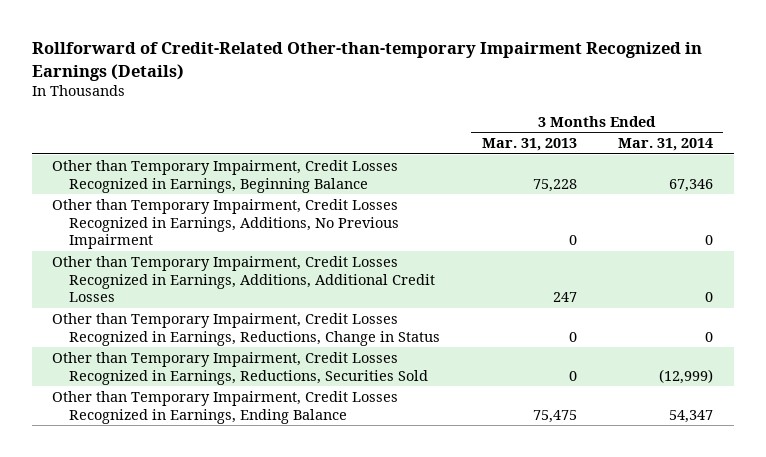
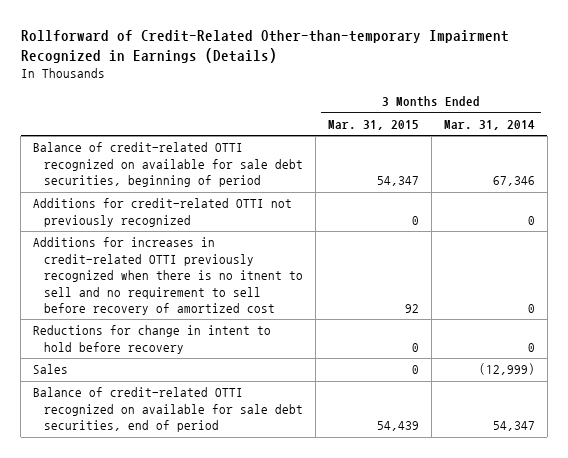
- | 3 Months Ended Mar. 31, 2013 | 3 Months Ended Mar. 31, 2014
+ | 3 Months Ended Mar. 31, 2015 | 3 Months Ended Mar. 31, 2014
- Other than Temporary Impairment, Credit Losses Recognized in Earnings, Beginning Balance | 75,228 | 67,346
- Other than Temporary Impairment, Credit Losses Recognized in Earnings, Additions, No Previous Impairment | 0 | 0
- Other than Temporary Impairment, Credit Losses Recognized in Earnings, Additions, Additional Credit Losses | 247 | 0
- Other than Temporary Impairment, Credit Losses Recognized in Earnings, Reductions, Change in Status | 0 | 0
- Other than Temporary Impairment, Credit Losses Recognized in Earnings, Reductions, Securities Sold | 0 | (12,999)
- Other than Temporary Impairment, Credit Losses Recognized in Earnings, Ending Balance | 75,475 | 54,347
+ Balance of credit-related OTTI recognized on available for sale debt securities, beginning of period | 54,347 | 67,346
+ Additions for credit-related OTTI not previously recognized | 0 | 0
+ Additions for increases in credit-related OTTI previously recognized when there is no itnent to sell and no requirement to sell before recovery of amortized cost | 92 | 0
+ Reductions for change in intent to hold before recovery | 0 | 0
+ Sales | 0 | (12,999)
+ Balance of credit-related OTTI recognized on available for sale debt securities, end of period | 54,439 | 54,347

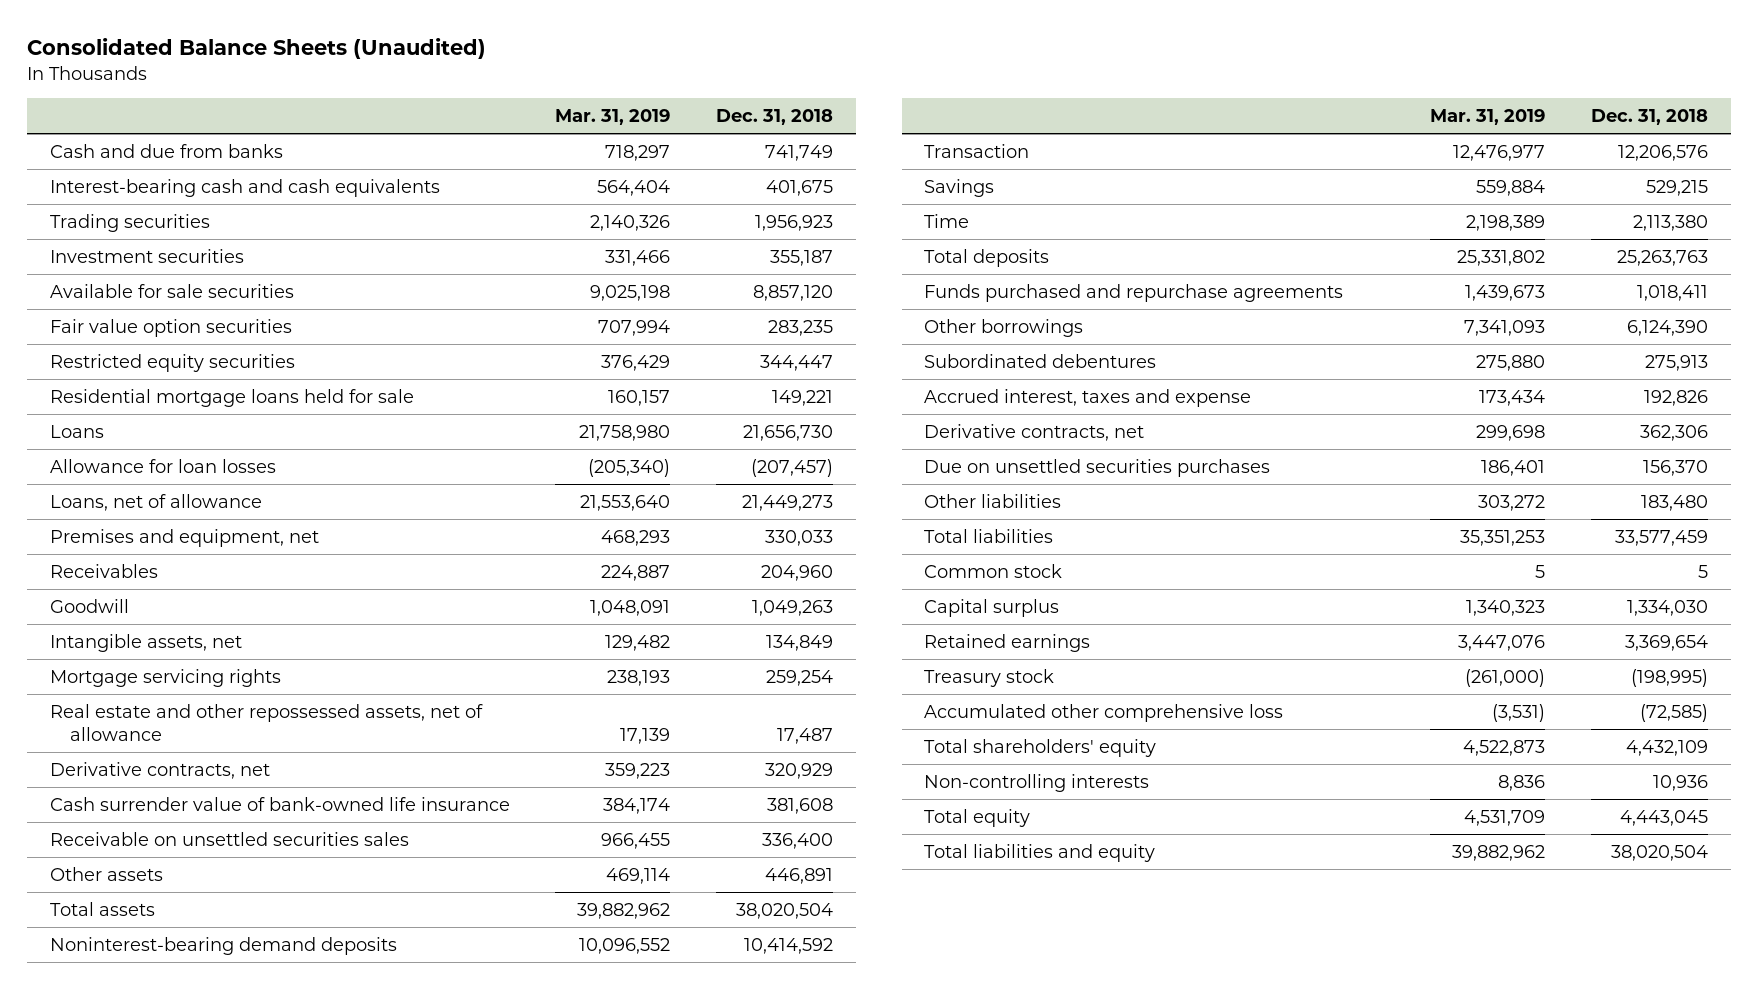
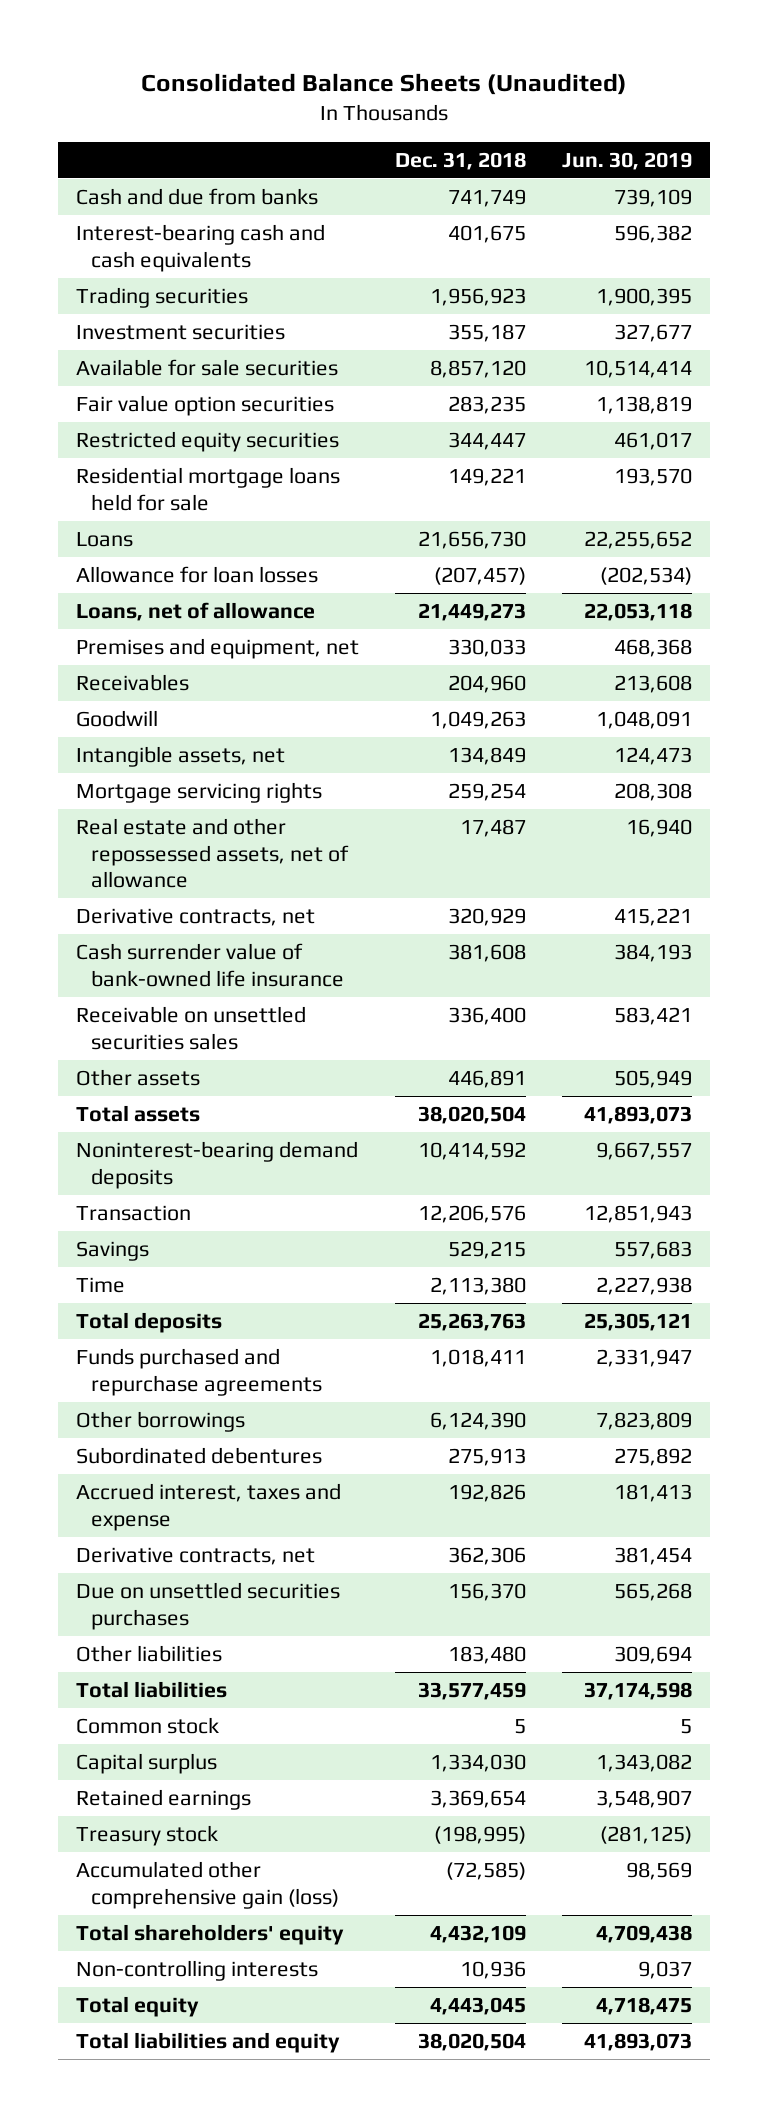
- | Mar. 31, 2019 | Dec. 31, 2018
+ | Dec. 31, 2018 | Jun. 30, 2019
- Accumulated other comprehensive loss | (3,531) | (72,585)
+ Accumulated other comprehensive gain (loss) | (72,585) | 98,569

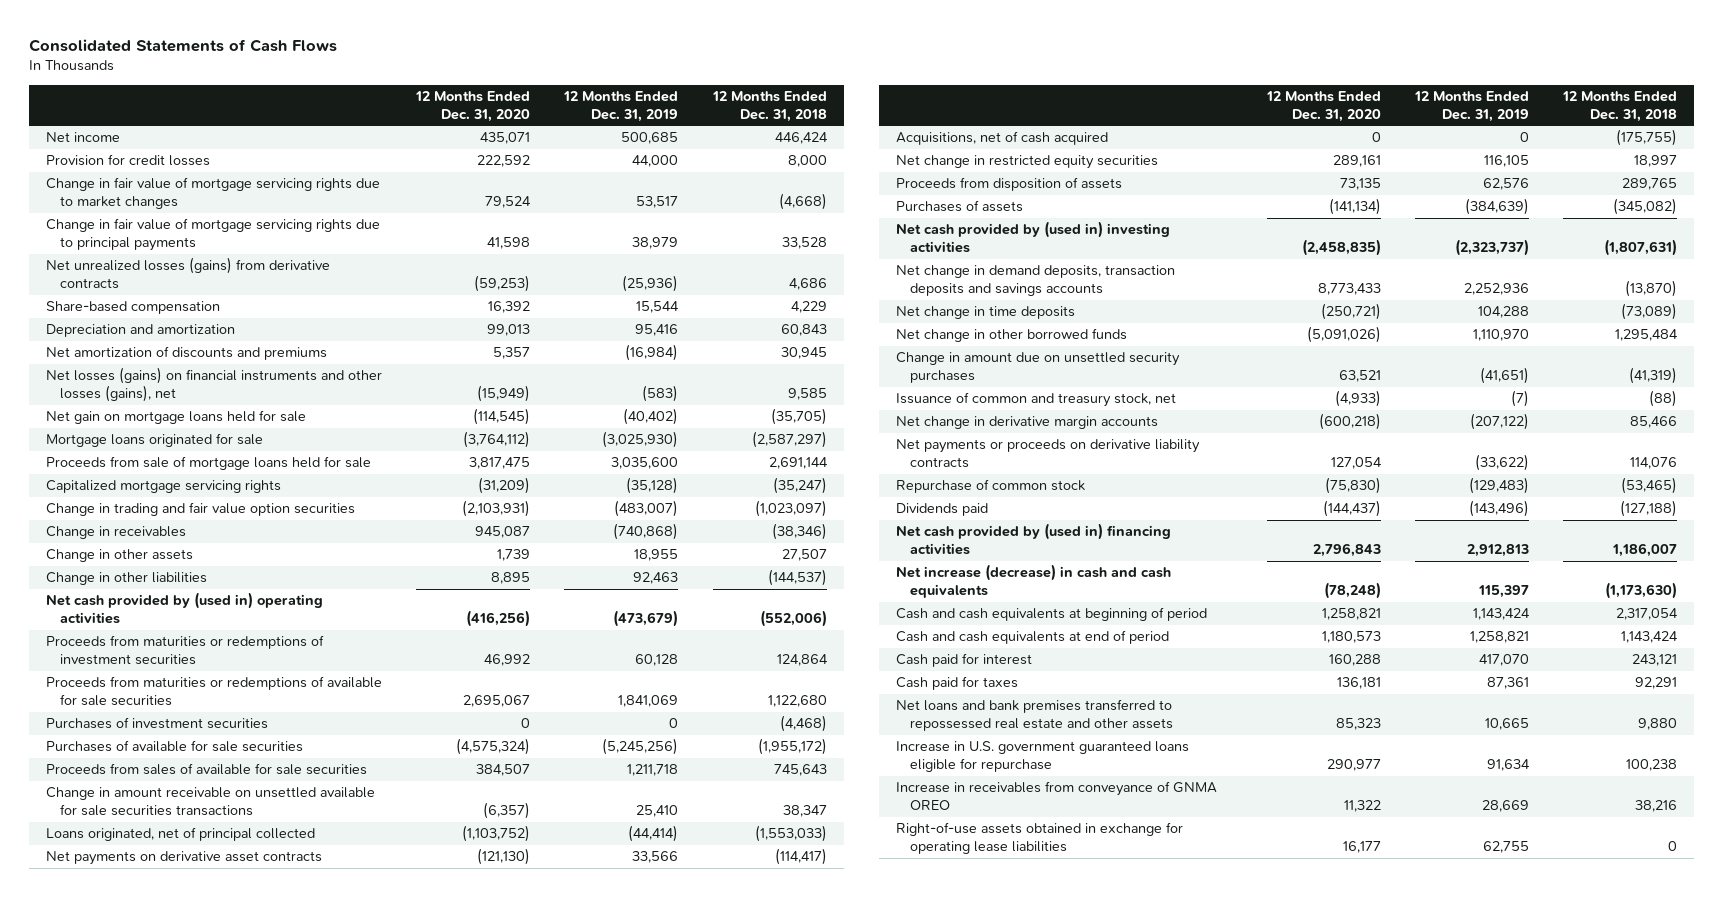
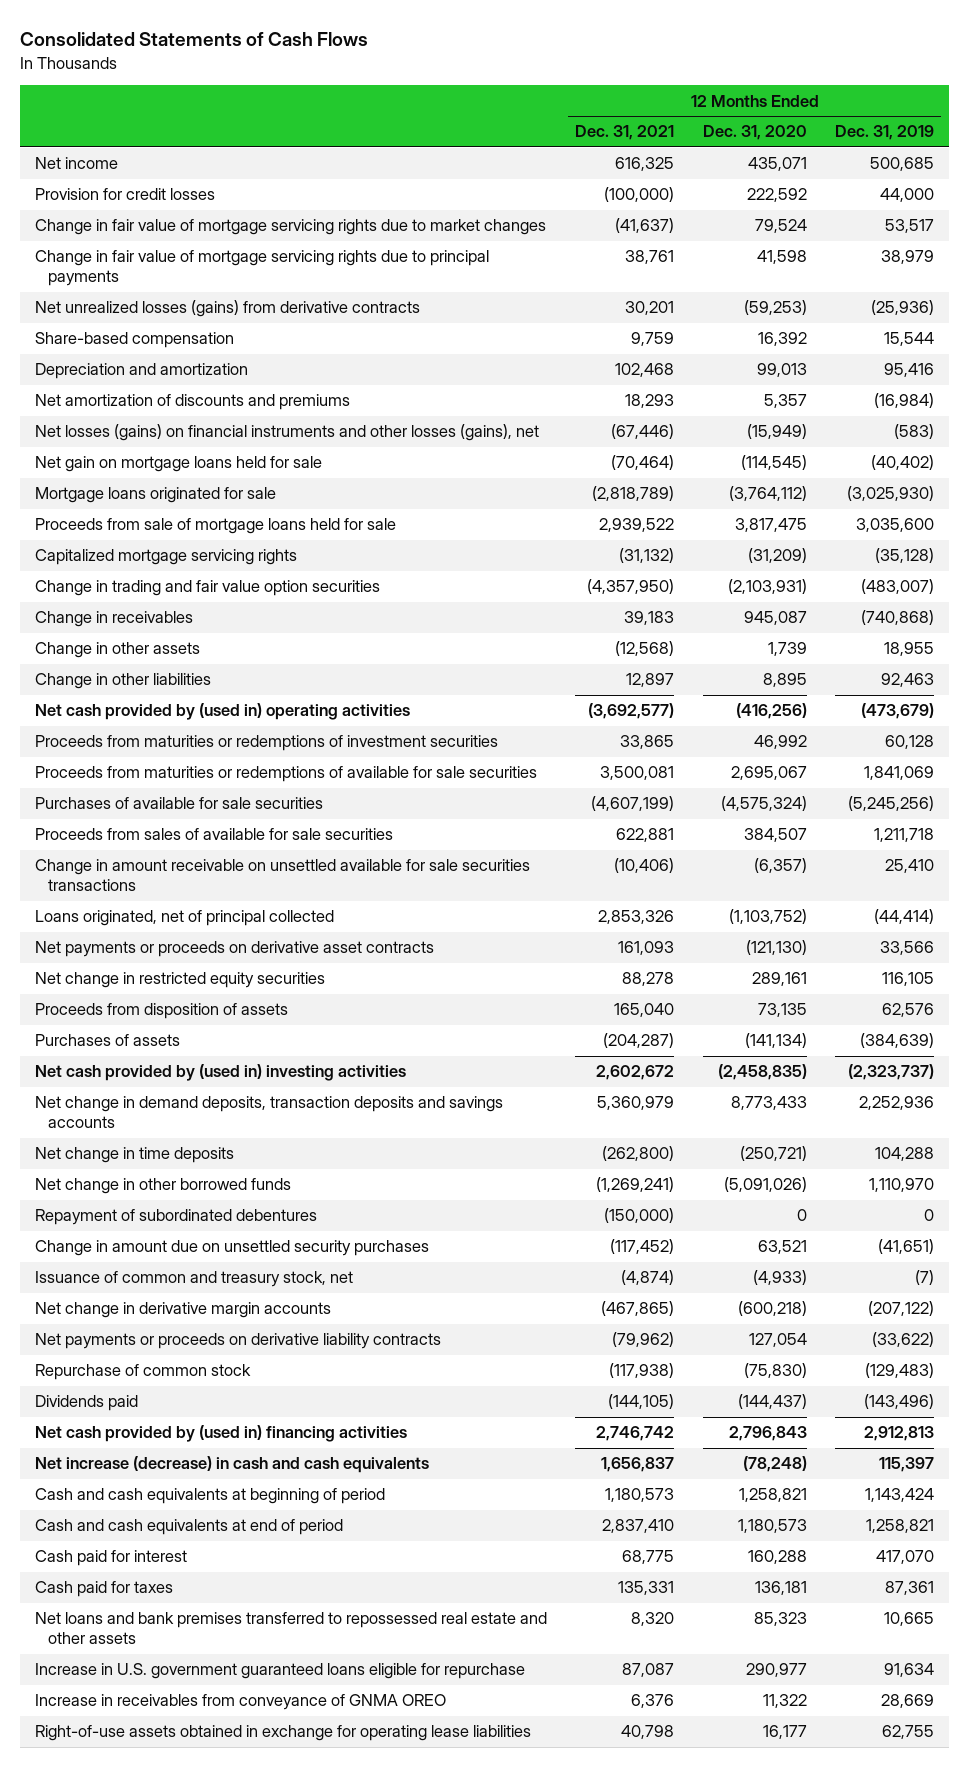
- | 12 Months Ended Dec. 31, 2020 | 12 Months Ended Dec. 31, 2019 | 12 Months Ended Dec. 31, 2018
+ | 12 Months Ended Dec. 31, 2021 | 12 Months Ended Dec. 31, 2020 | 12 Months Ended Dec. 31, 2019
- Purchases of investment securities | 0 | 0 | (4,468)
- Net payments on derivative asset contracts | (121,130) | 33,566 | (114,417)
- Acquisitions, net of cash acquired | 0 | 0 | (175,755)
+ Net payments or proceeds on derivative asset contracts | 161,093 | (121,130) | 33,566
+ Repayment of subordinated debentures | (150,000) | 0 | 0

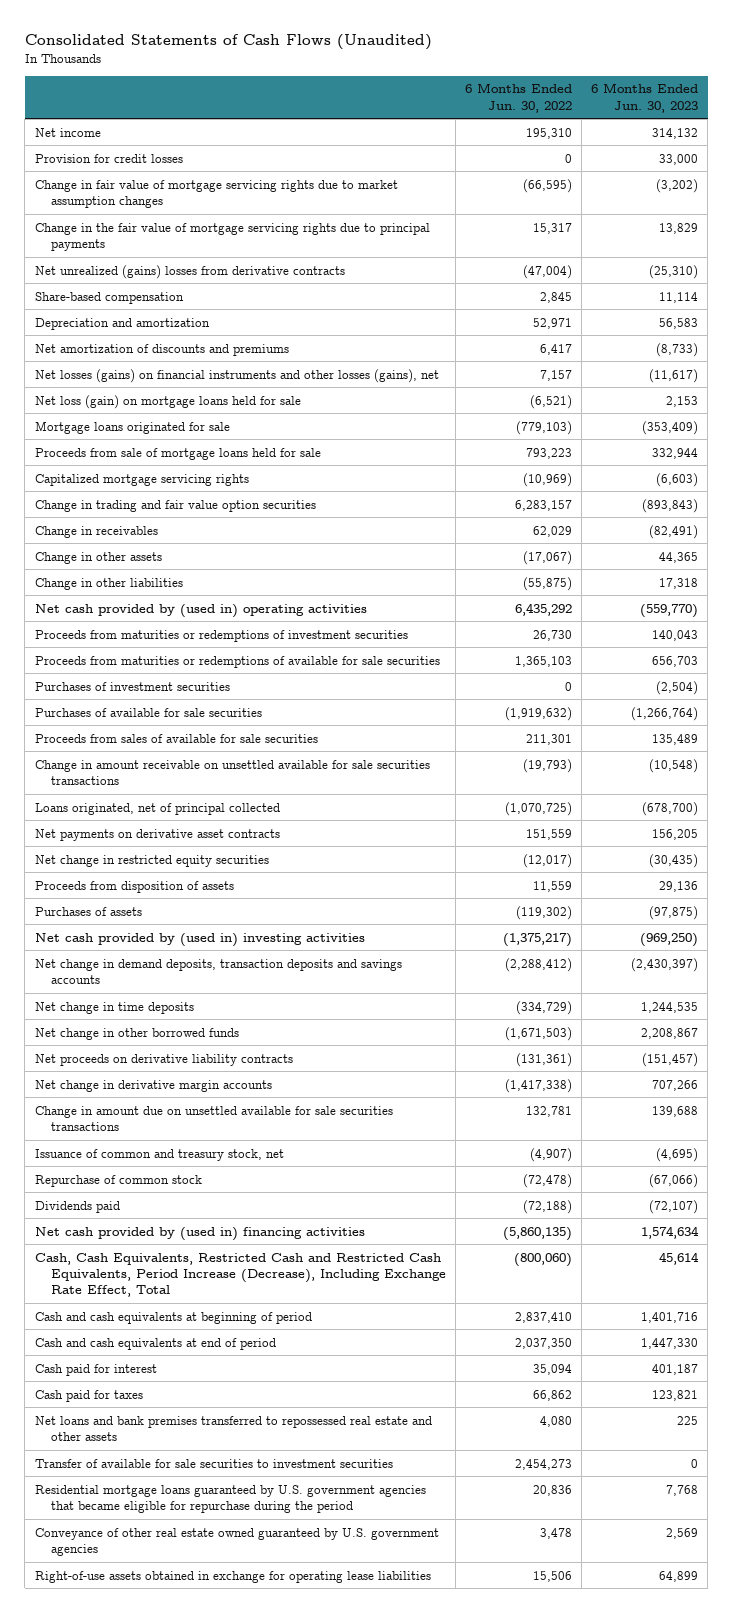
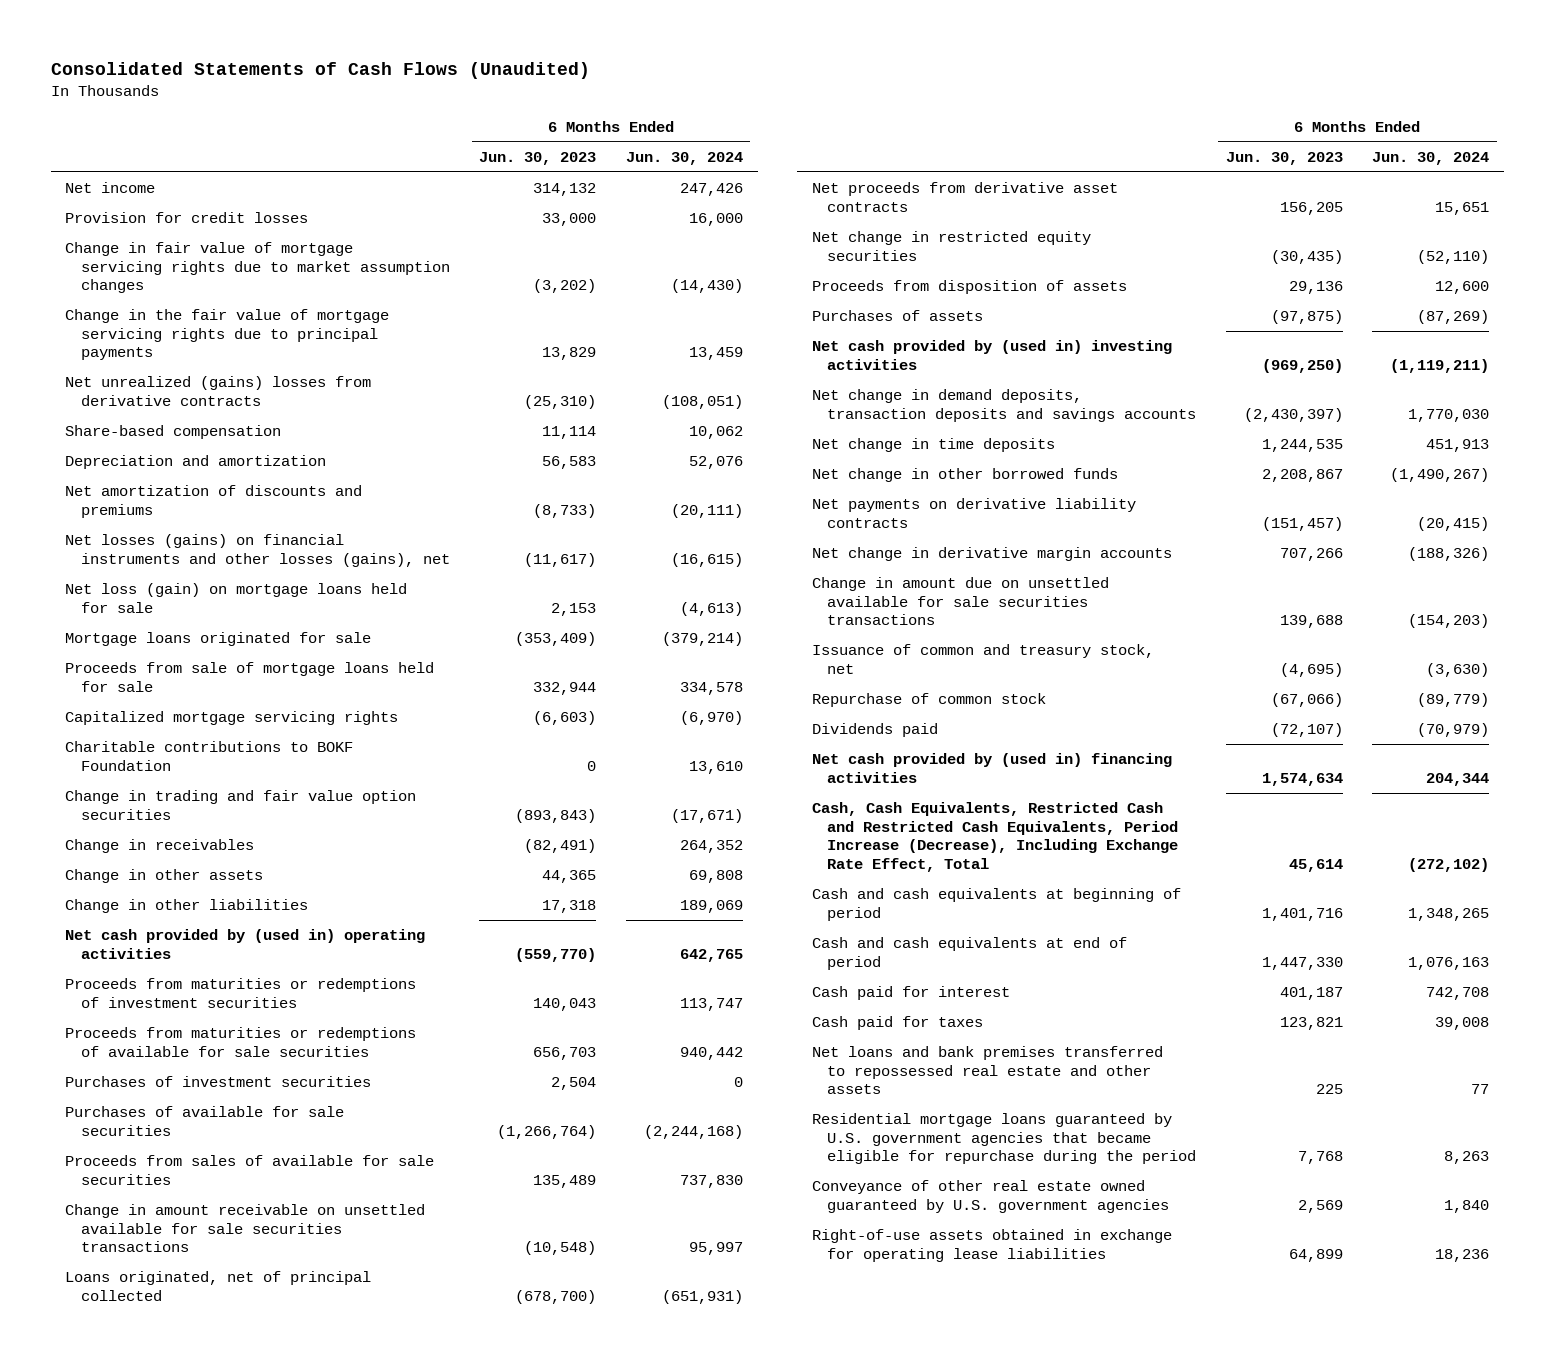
- | 6 Months Ended Jun. 30, 2022 | 6 Months Ended Jun. 30, 2023
+ | 6 Months Ended Jun. 30, 2023 | 6 Months Ended Jun. 30, 2024
+ Charitable contributions to BOKF Foundation | 0 | 13,610
- Purchases of investment securities | 0 | (2,504)
+ Purchases of investment securities | 2,504 | 0
- Net payments on derivative asset contracts | 151,559 | 156,205
+ Net proceeds from derivative asset contracts | 156,205 | 15,651
- Net proceeds on derivative liability contracts | (131,361) | (151,457)
+ Net payments on derivative liability contracts | (151,457) | (20,415)
- Transfer of available for sale securities to investment securities | 2,454,273 | 0

